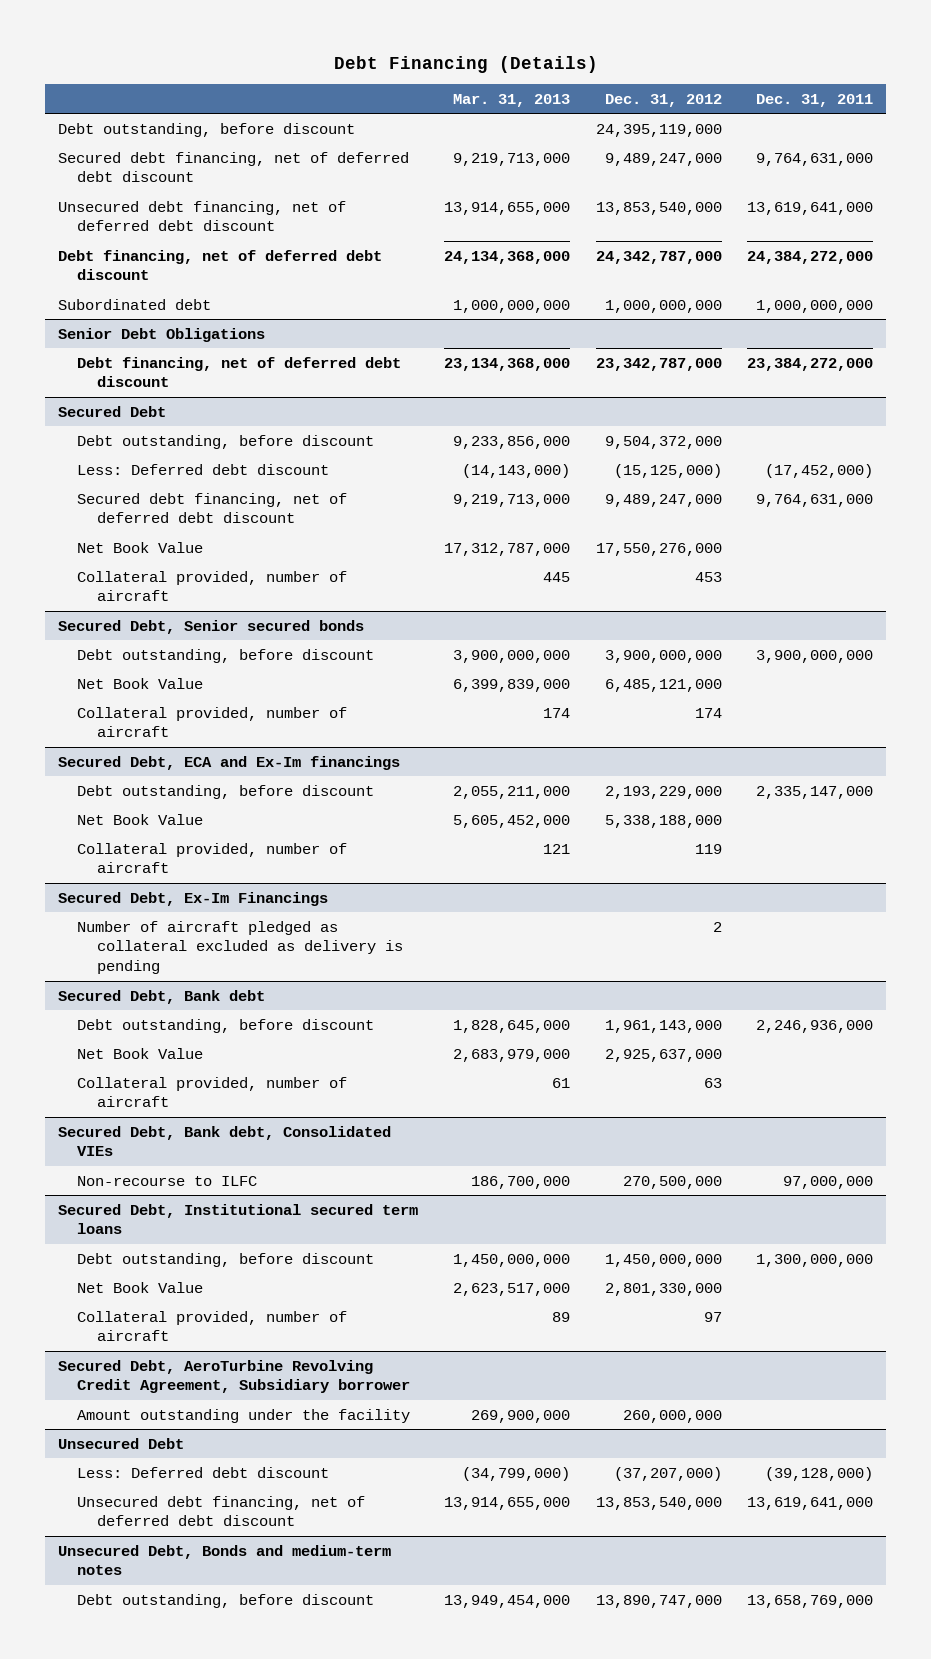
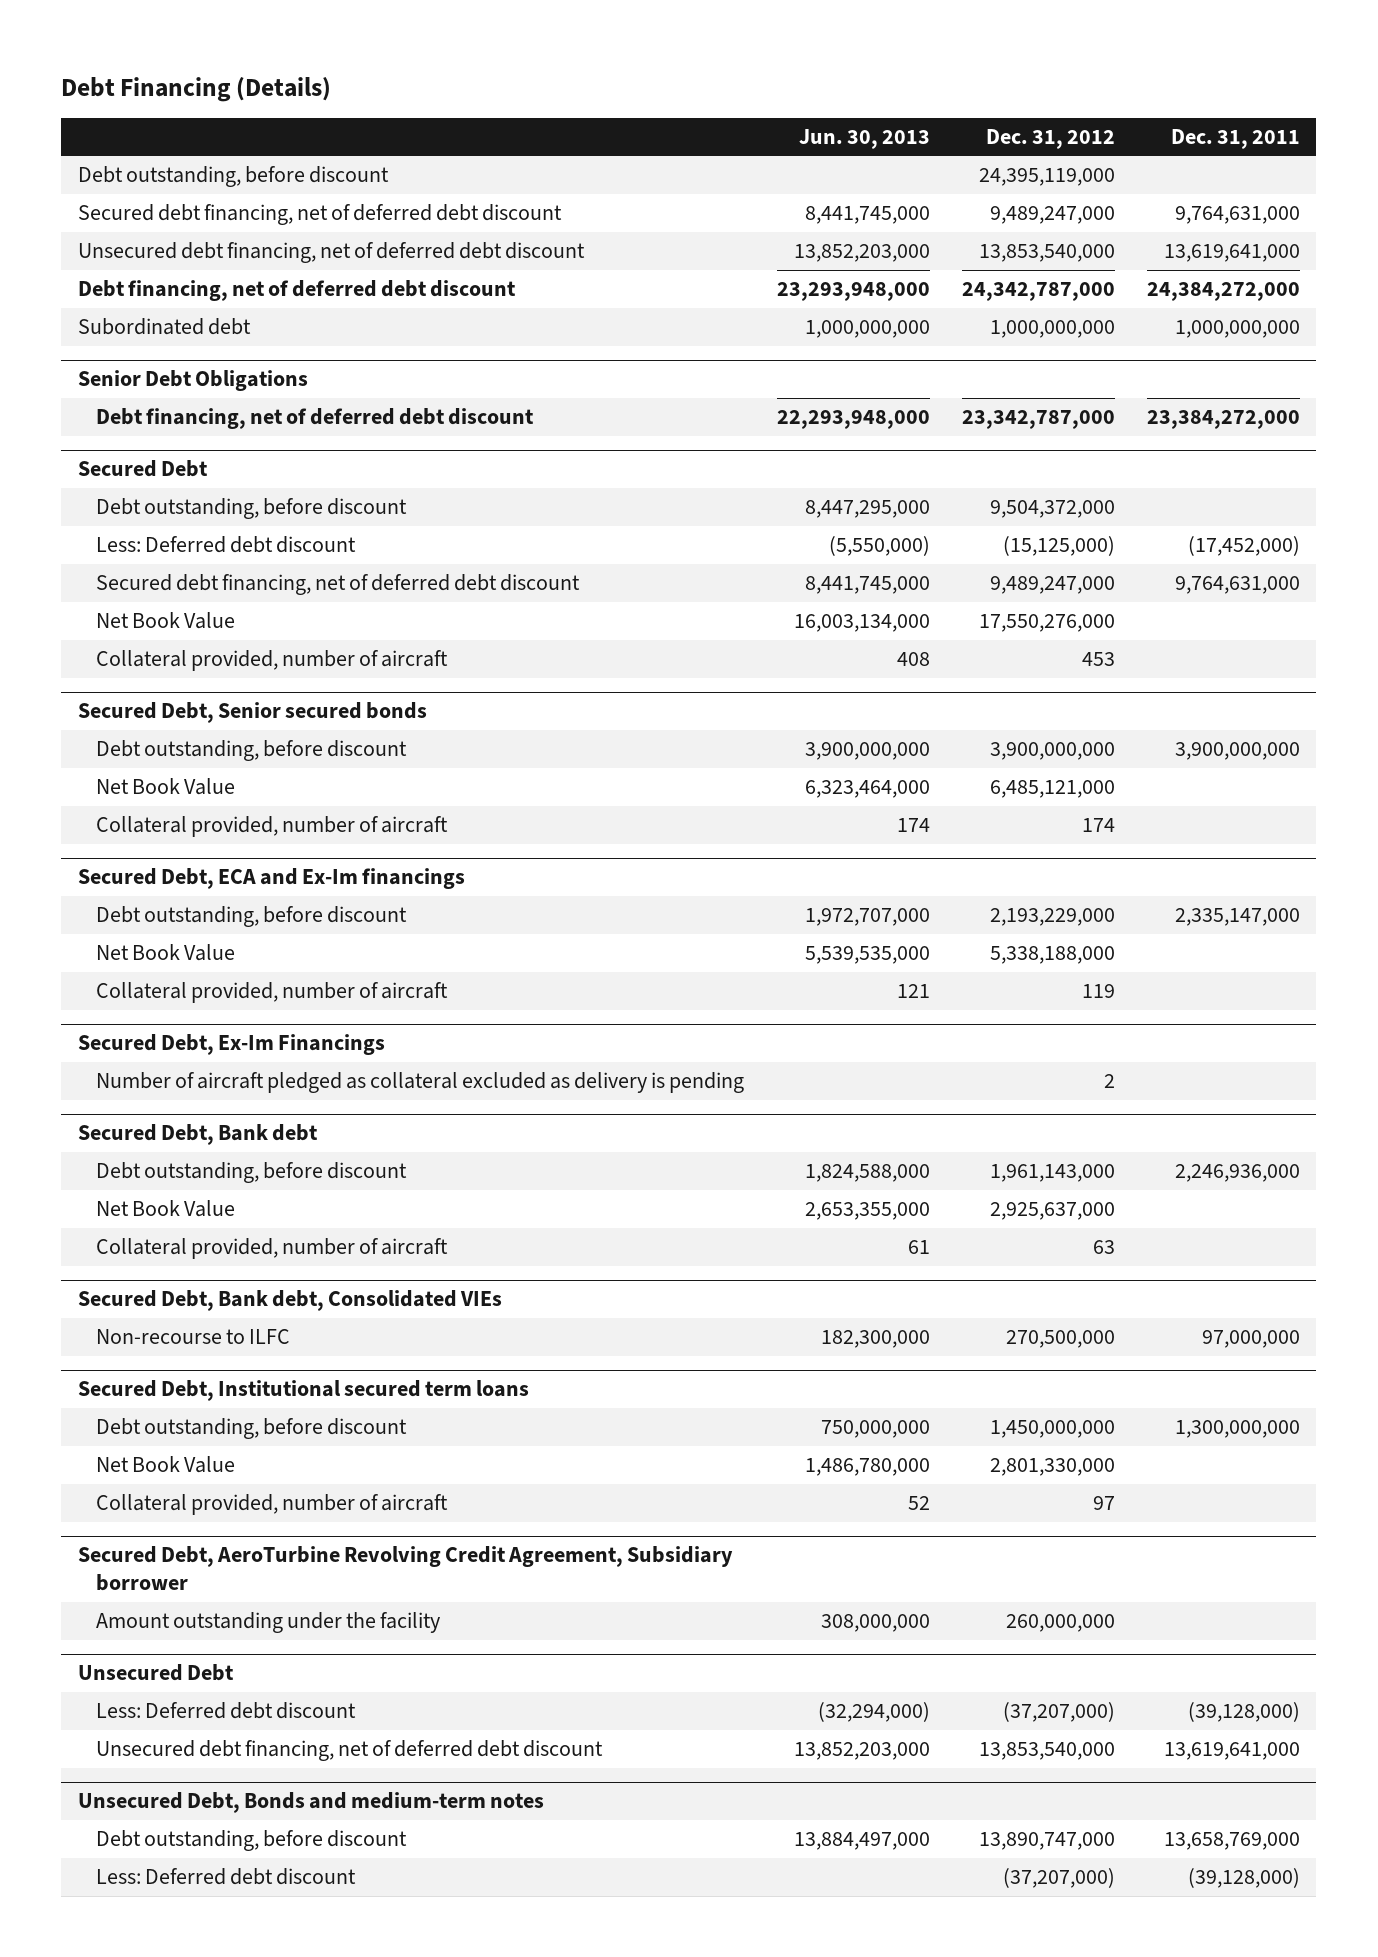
- | Mar. 31, 2013 | Dec. 31, 2012 | Dec. 31, 2011
+ | Jun. 30, 2013 | Dec. 31, 2012 | Dec. 31, 2011
@ Unsecured Debt, Bonds and medium-term notes
+ Less: Deferred debt discount | | (37,207,000) | (39,128,000)

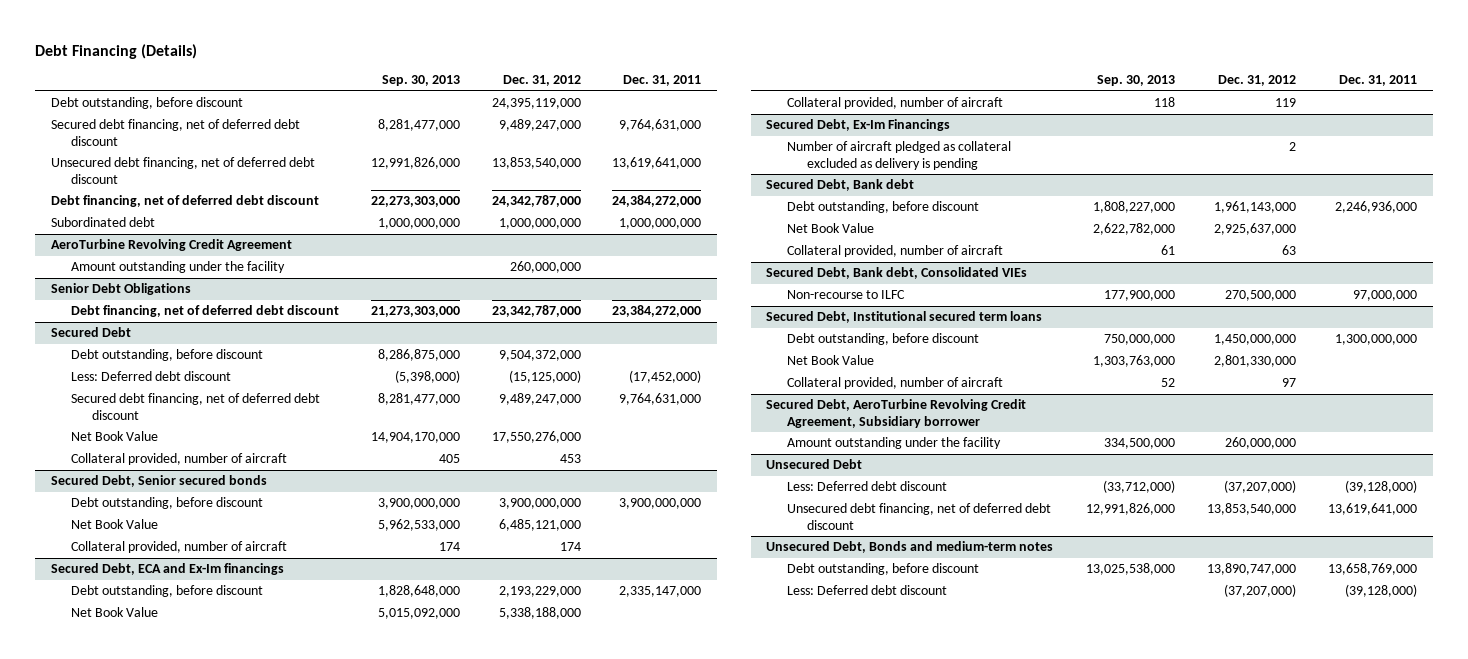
- | Jun. 30, 2013 | Dec. 31, 2012 | Dec. 31, 2011
+ | Sep. 30, 2013 | Dec. 31, 2012 | Dec. 31, 2011
+ AeroTurbine Revolving Credit Agreement
+ Amount outstanding under the facility | | 260,000,000 |

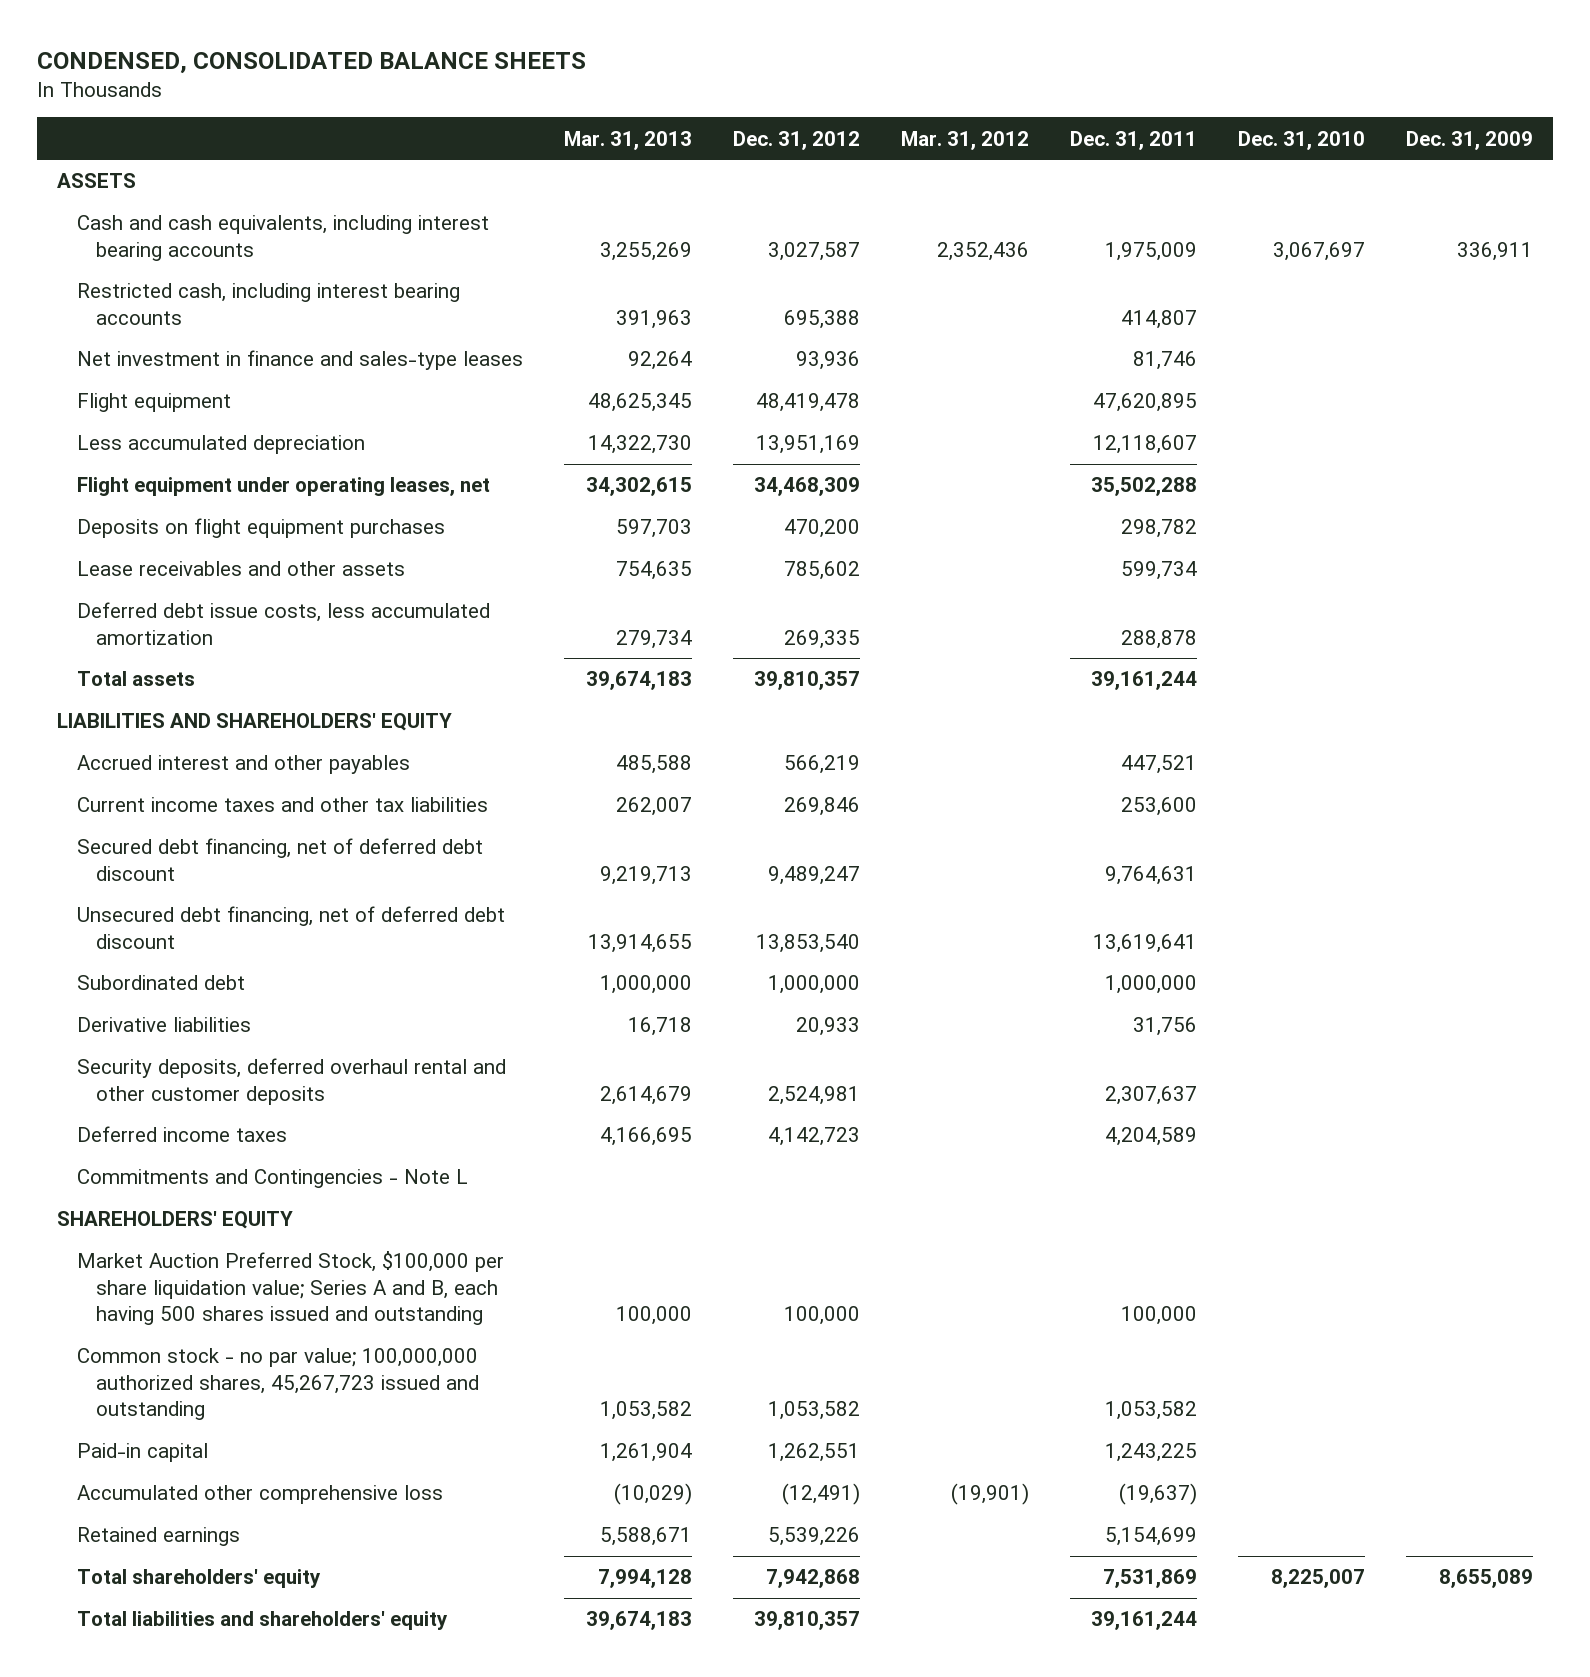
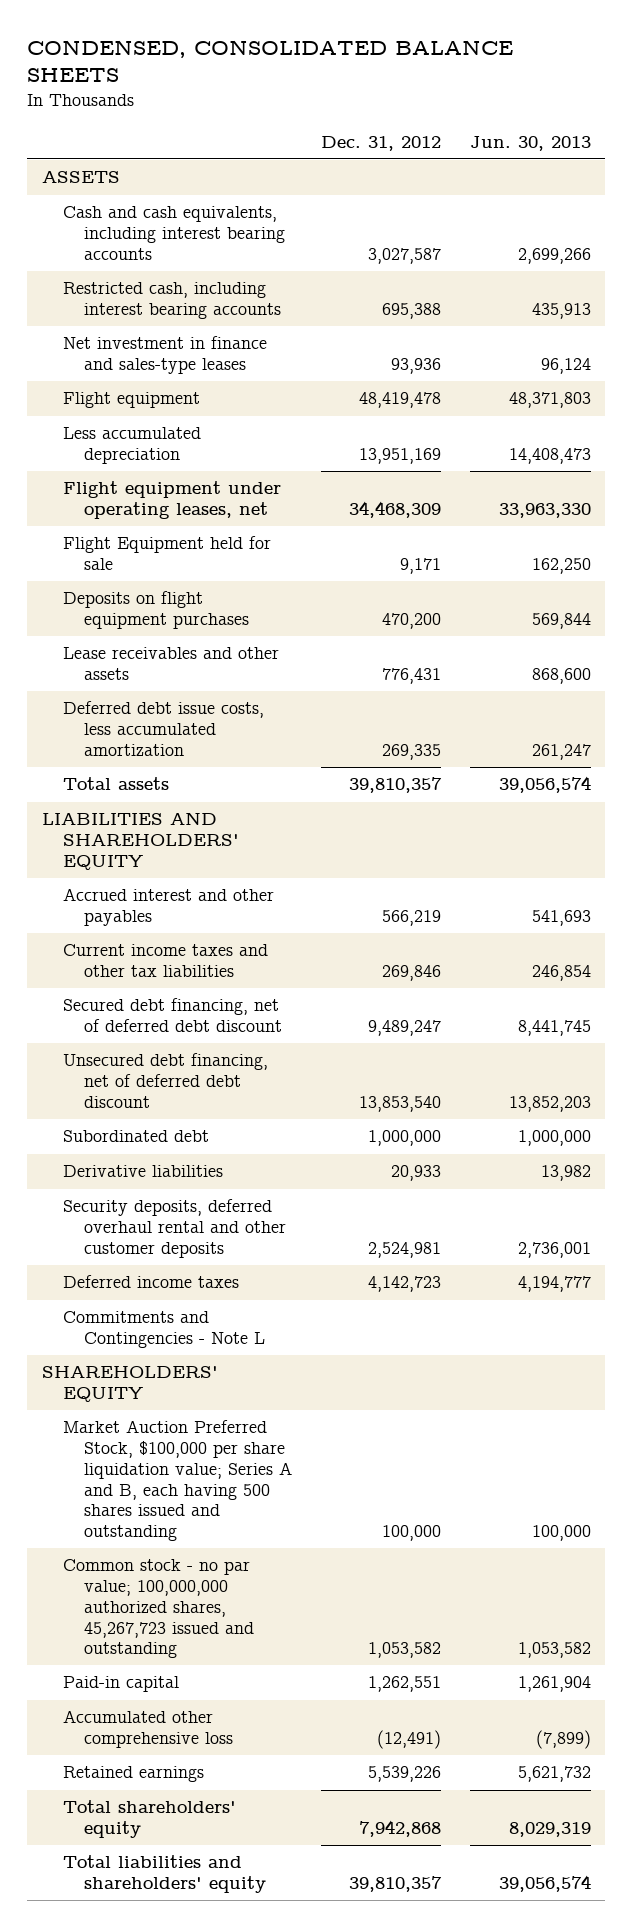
- | Mar. 31, 2013 | Dec. 31, 2012 | Mar. 31, 2012 | Dec. 31, 2011 | Dec. 31, 2010 | Dec. 31, 2009
+ | Dec. 31, 2012 | Jun. 30, 2013
+ Flight Equipment held for sale | 9,171 | 162,250
- Lease receivables and other assets | 754,635 | 785,602 | | 599,734 | |
+ Lease receivables and other assets | 776,431 | 868,600

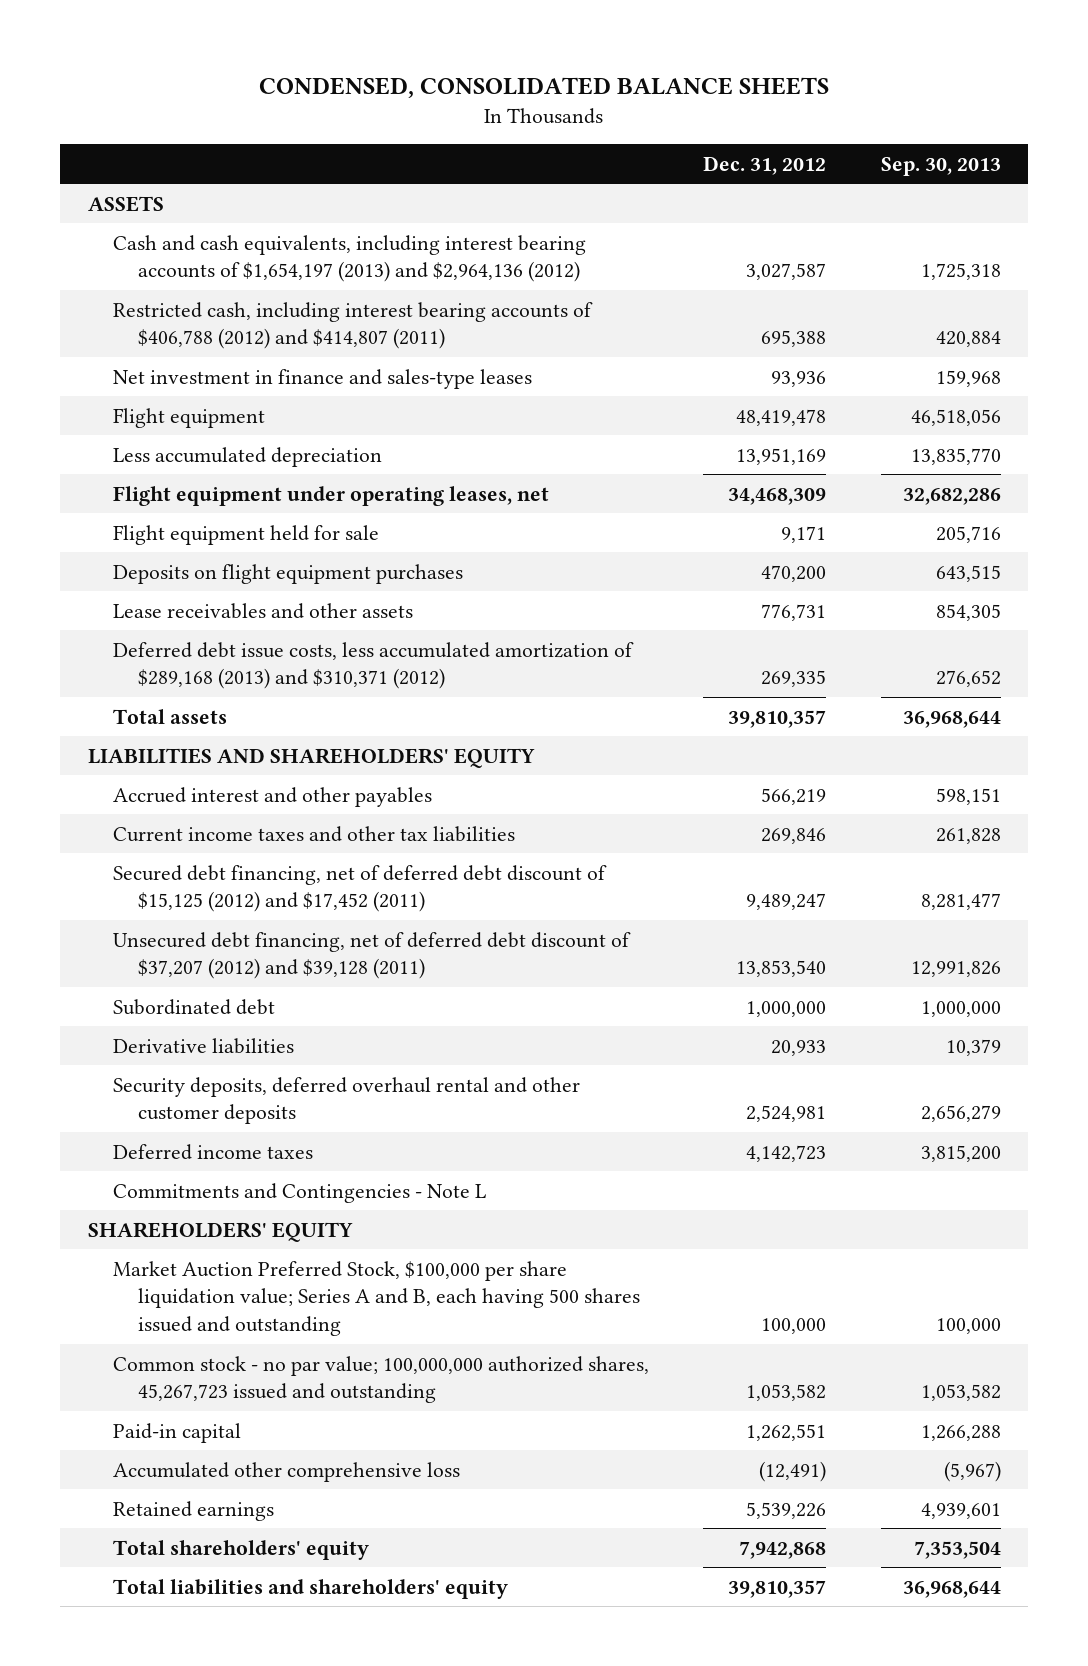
- | Dec. 31, 2012 | Jun. 30, 2013
+ | Dec. 31, 2012 | Sep. 30, 2013
- Cash and cash equivalents, including interest bearing accounts | 3,027,587 | 2,699,266
- Restricted cash, including interest bearing accounts | 695,388 | 435,913
+ Cash and cash equivalents, including interest bearing accounts of $1,654,197 (2013) and $2,964,136 (2012) | 3,027,587 | 1,725,318
+ Restricted cash, including interest bearing accounts of $406,788 (2012) and $414,807 (2011) | 695,388 | 420,884
- Flight Equipment held for sale | 9,171 | 162,250
+ Flight equipment held for sale | 9,171 | 205,716
- Lease receivables and other assets | 776,431 | 868,600
- Deferred debt issue costs, less accumulated amortization | 269,335 | 261,247
+ Lease receivables and other assets | 776,731 | 854,305
+ Deferred debt issue costs, less accumulated amortization of $289,168 (2013) and $310,371 (2012) | 269,335 | 276,652
- Secured debt financing, net of deferred debt discount | 9,489,247 | 8,441,745
- Unsecured debt financing, net of deferred debt discount | 13,853,540 | 13,852,203
+ Secured debt financing, net of deferred debt discount of $15,125 (2012) and $17,452 (2011) | 9,489,247 | 8,281,477
+ Unsecured debt financing, net of deferred debt discount of $37,207 (2012) and $39,128 (2011) | 13,853,540 | 12,991,826

